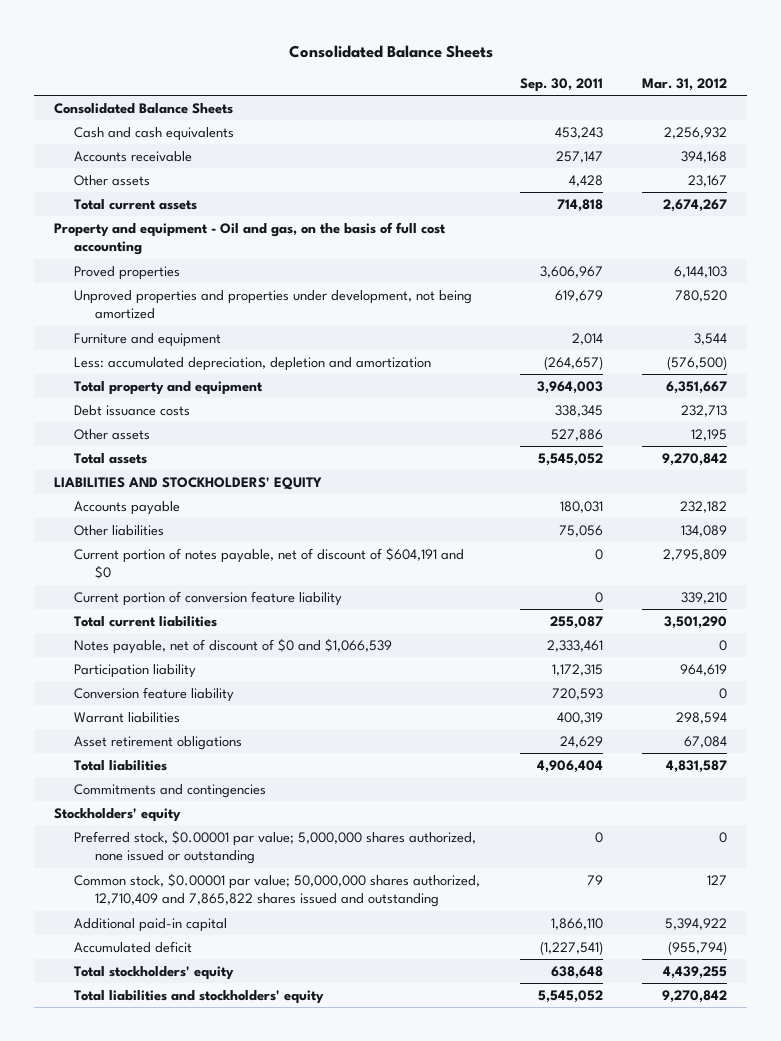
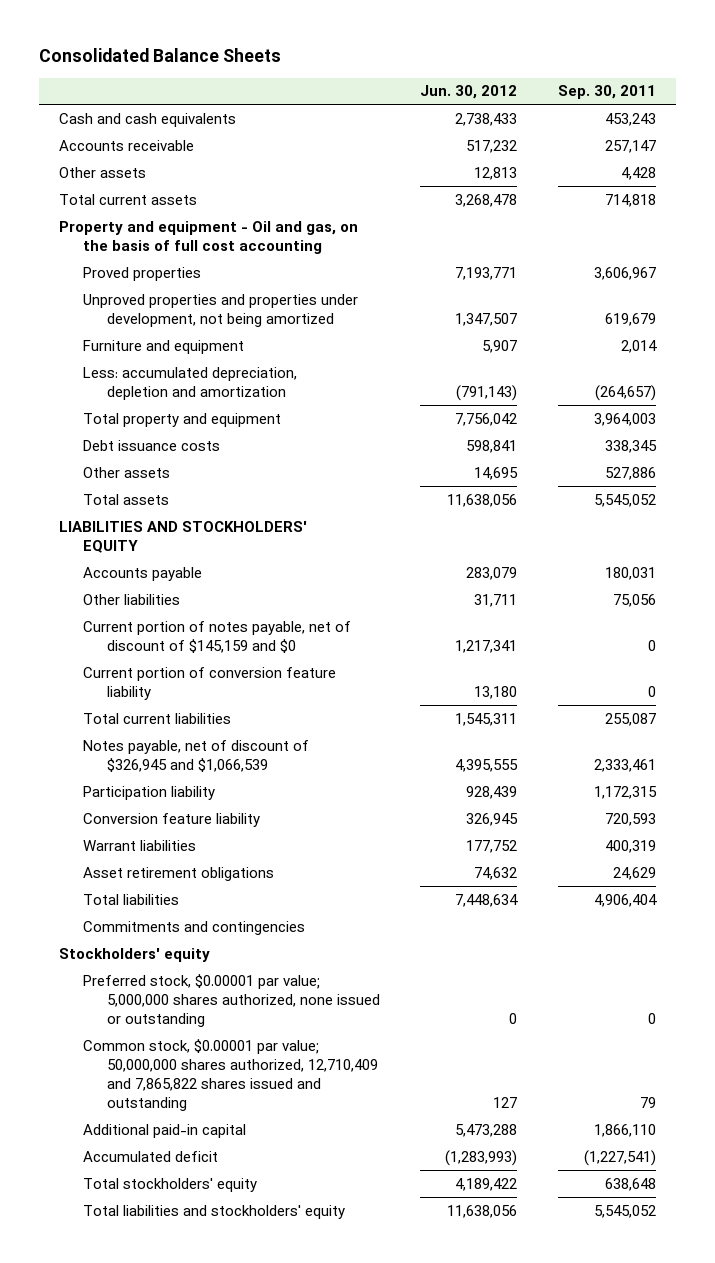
- | Sep. 30, 2011 | Mar. 31, 2012
+ | Jun. 30, 2012 | Sep. 30, 2011
- Consolidated Balance Sheets
- Current portion of notes payable, net of discount of $604,191 and $0 | 0 | 2,795,809
+ Current portion of notes payable, net of discount of $145,159 and $0 | 1,217,341 | 0
- Notes payable, net of discount of $0 and $1,066,539 | 2,333,461 | 0
+ Notes payable, net of discount of $326,945 and $1,066,539 | 4,395,555 | 2,333,461

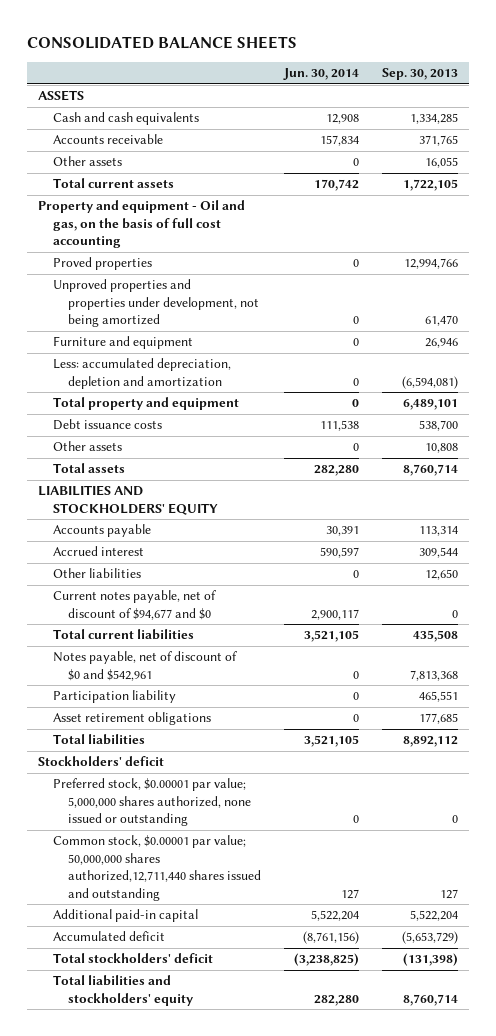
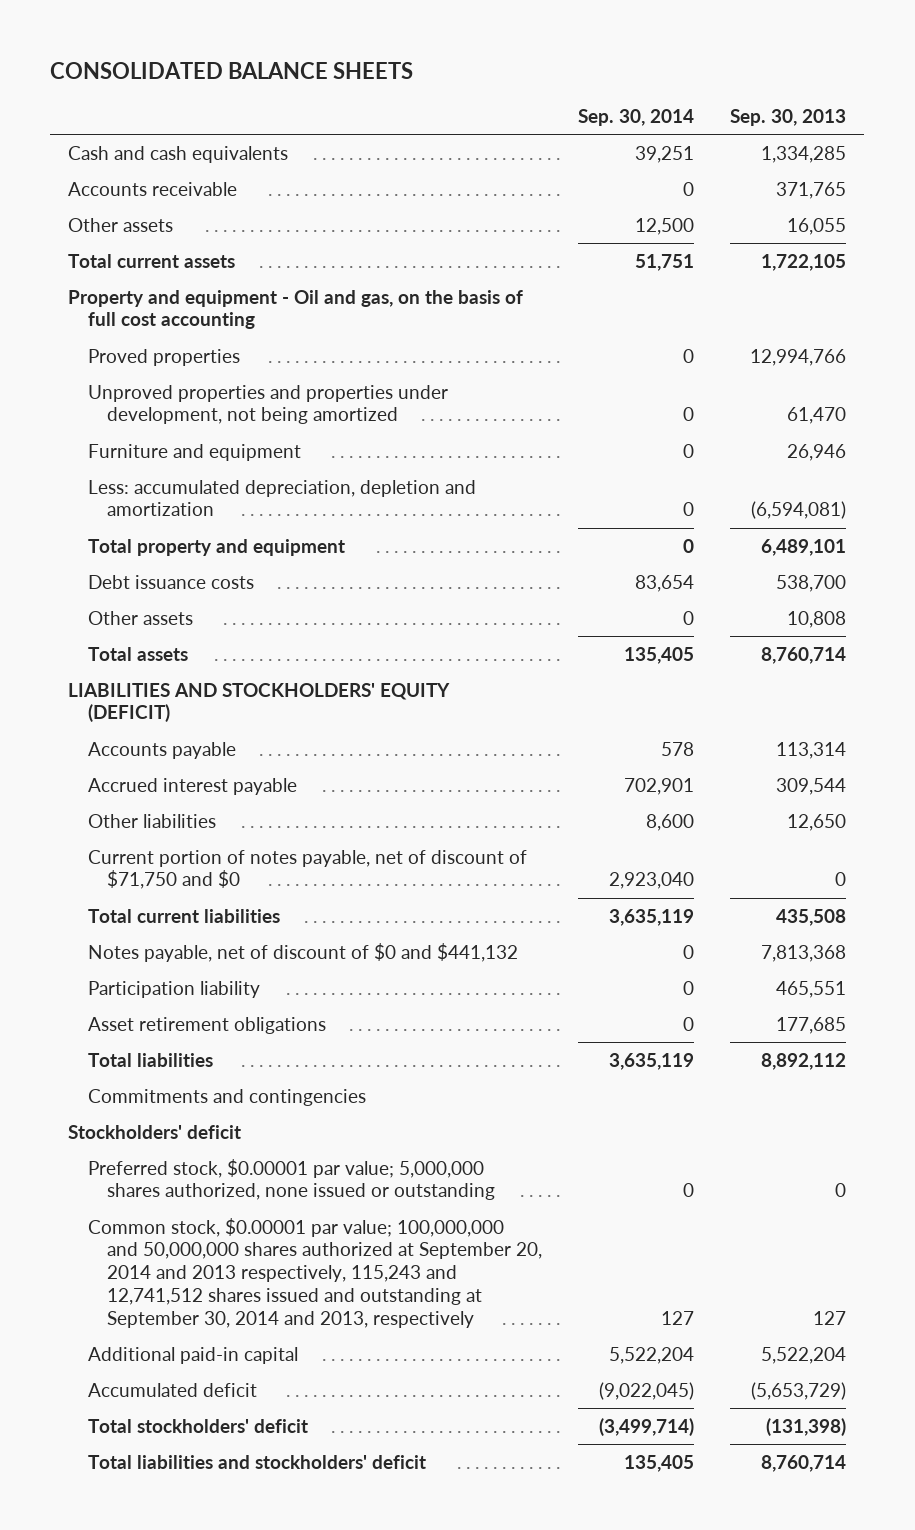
- | Jun. 30, 2014 | Sep. 30, 2013
+ | Sep. 30, 2014 | Sep. 30, 2013
- ASSETS
- LIABILITIES AND STOCKHOLDERS' EQUITY
+ LIABILITIES AND STOCKHOLDERS' EQUITY (DEFICIT)
- Accrued interest | 590,597 | 309,544
+ Accrued interest payable | 702,901 | 309,544
- Current notes payable, net of discount of $94,677 and $0 | 2,900,117 | 0
+ Current portion of notes payable, net of discount of $71,750 and $0 | 2,923,040 | 0
- Notes payable, net of discount of $0 and $542,961 | 0 | 7,813,368
+ Notes payable, net of discount of $0 and $441,132 | 0 | 7,813,368
+ Commitments and contingencies
- Common stock, $0.00001 par value; 50,000,000 shares authorized,12,711,440 shares issued and outstanding | 127 | 127
+ Common stock, $0.00001 par value; 100,000,000 and 50,000,000 shares authorized at September 20, 2014 and 2013 respectively, 115,243 and 12,741,512 shares issued and outstanding at September 30, 2014 and 2013, respectively | 127 | 127
- Total liabilities and stockholders' equity | 282,280 | 8,760,714
+ Total liabilities and stockholders' deficit | 135,405 | 8,760,714

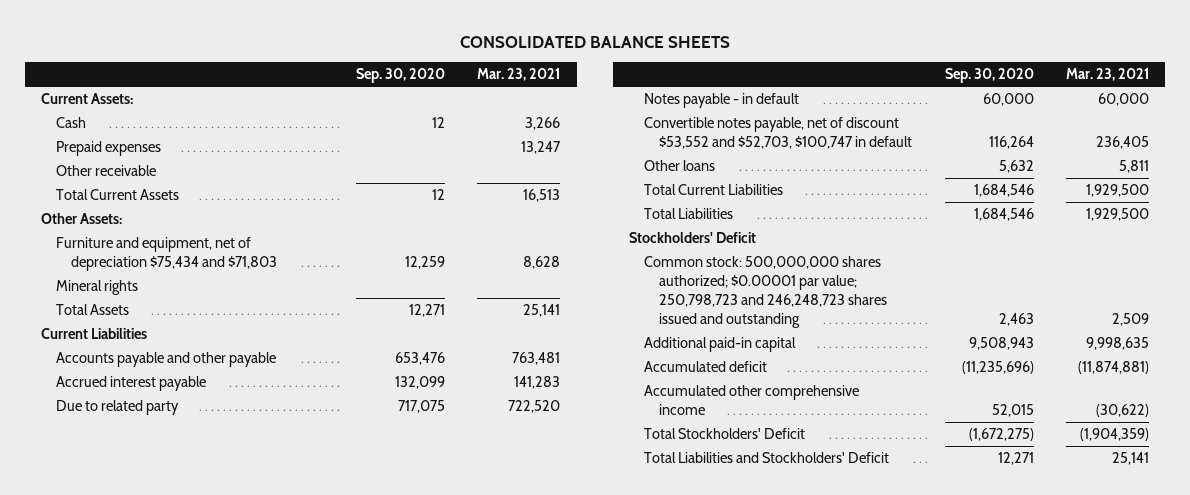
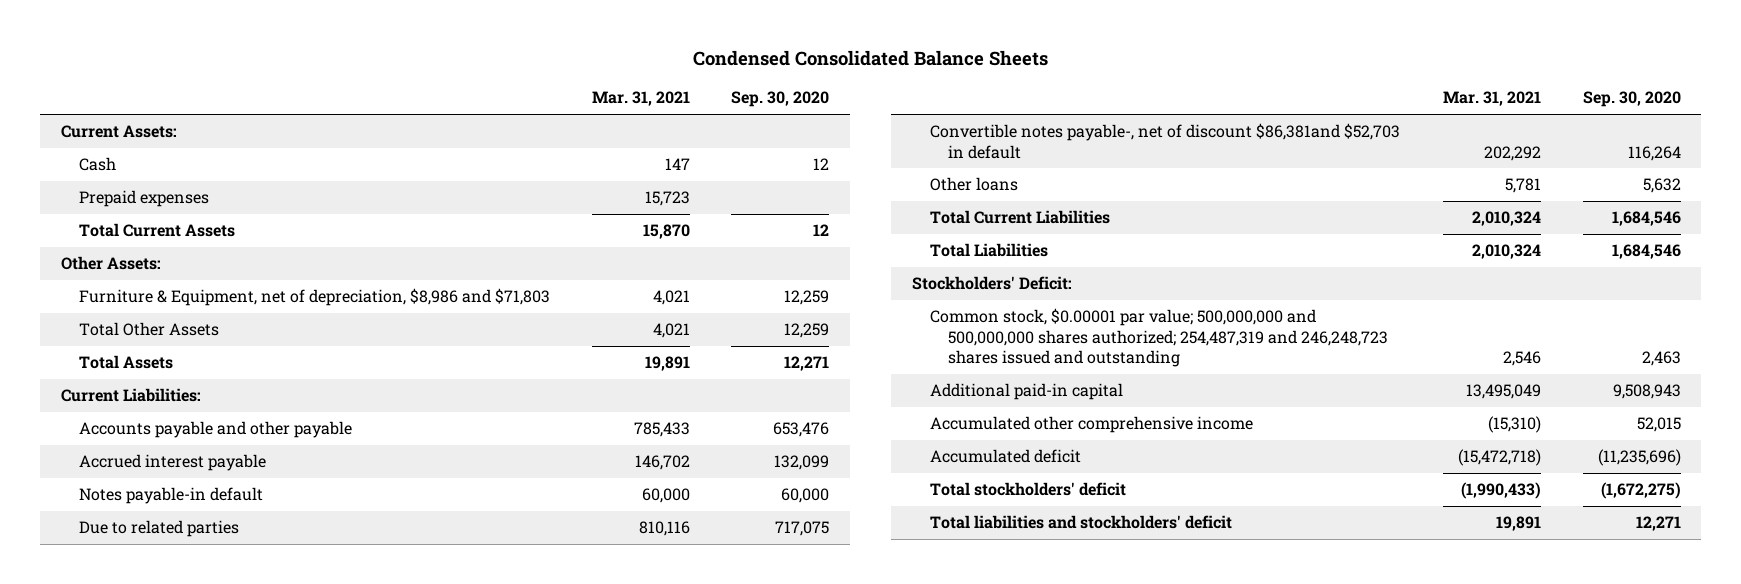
- CONSOLIDATED BALANCE SHEETS
+ Condensed Consolidated Balance Sheets
- | Sep. 30, 2020 | Mar. 23, 2021
+ | Mar. 31, 2021 | Sep. 30, 2020
- Other receivable
- Furniture and equipment, net of depreciation $75,434 and $71,803 | 12,259 | 8,628
- Mineral rights
+ Furniture & Equipment, net of depreciation, $8,986 and $71,803 | 4,021 | 12,259
+ Total Other Assets | 4,021 | 12,259
- Current Liabilities
+ Current Liabilities:
- Due to related party | 717,075 | 722,520
- Notes payable - in default | 60,000 | 60,000
- Convertible notes payable, net of discount $53,552 and $52,703, $100,747 in default | 116,264 | 236,405
+ Notes payable-in default | 60,000 | 60,000
+ Due to related parties | 810,116 | 717,075
+ Convertible notes payable-, net of discount $86,381and $52,703 in default | 202,292 | 116,264
- Stockholders' Deficit
- Common stock: 500,000,000 shares authorized; $0.00001 par value; 250,798,723 and 246,248,723 shares issued and outstanding | 2,463 | 2,509
+ Stockholders' Deficit:
+ Common stock, $0.00001 par value; 500,000,000 and 500,000,000 shares authorized; 254,487,319 and 246,248,723 shares issued and outstanding | 2,546 | 2,463
- Total Stockholders' Deficit | (1,672,275) | (1,904,359)
- Total Liabilities and Stockholders' Deficit | 12,271 | 25,141
moved down: Accumulated deficit | (15,472,718) | (11,235,696)
+ Total stockholders' deficit | (1,990,433) | (1,672,275)
+ Total liabilities and stockholders' deficit | 19,891 | 12,271

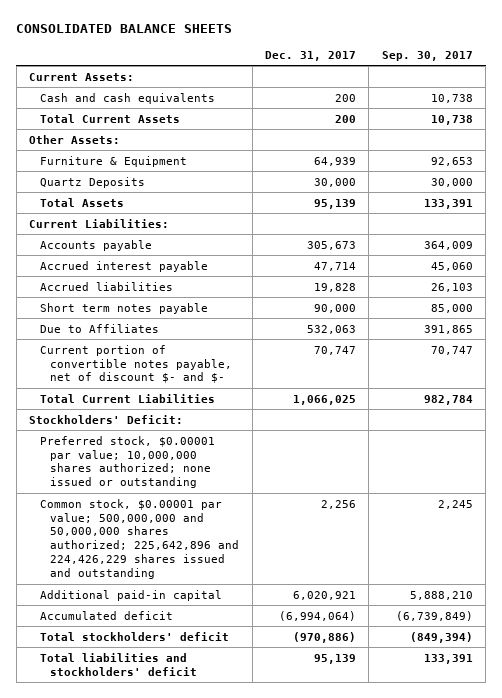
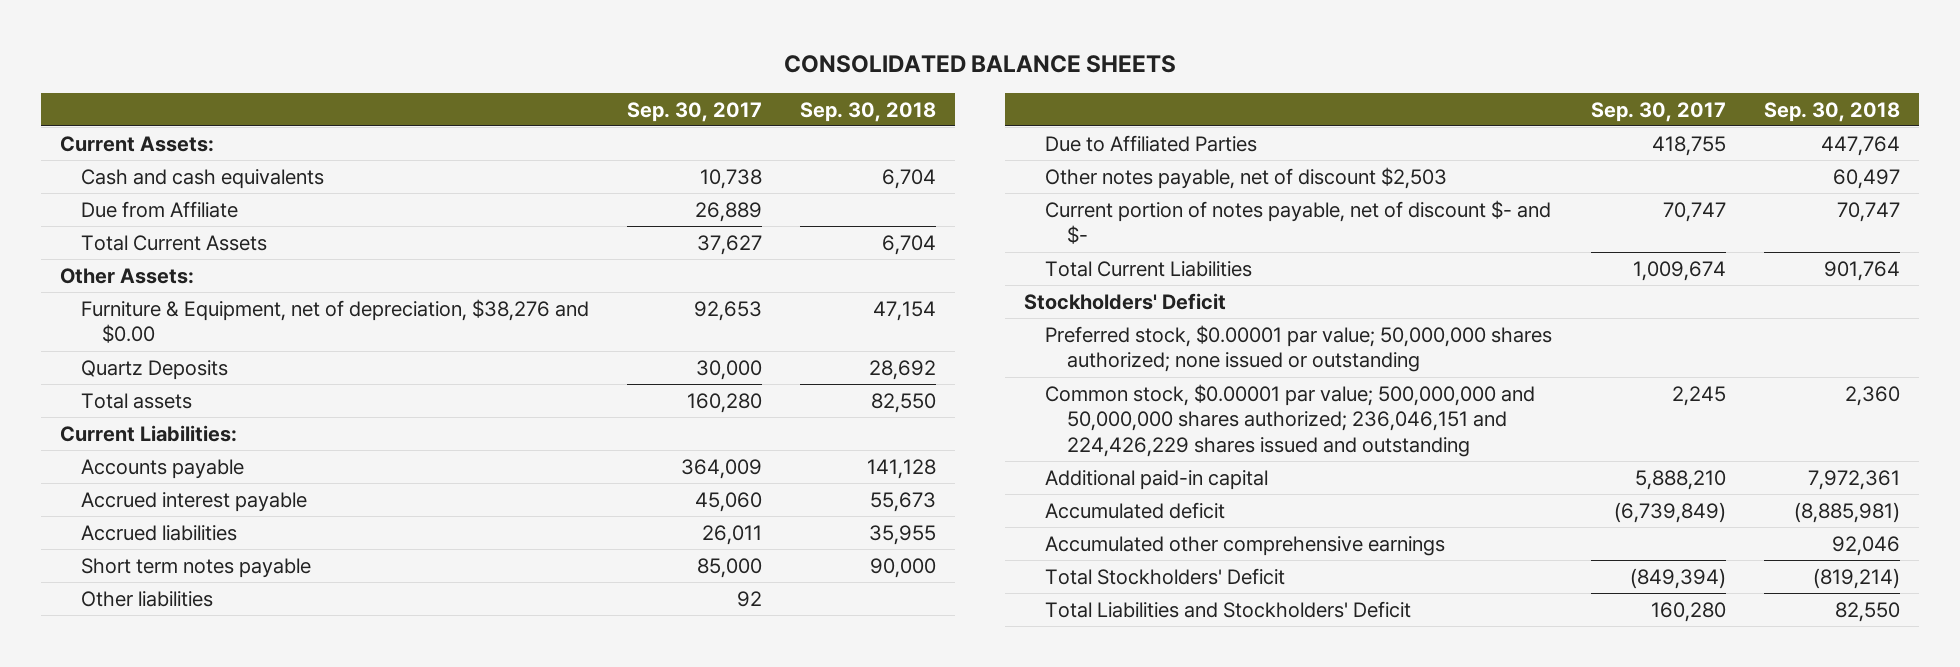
- | Dec. 31, 2017 | Sep. 30, 2017
+ | Sep. 30, 2017 | Sep. 30, 2018
- Total Current Assets | 200 | 10,738
+ Due from Affiliate | 26,889 |
+ Total Current Assets | 37,627 | 6,704
- Furniture & Equipment | 64,939 | 92,653
+ Furniture & Equipment, net of depreciation, $38,276 and $0.00 | 92,653 | 47,154
- Total Assets | 95,139 | 133,391
+ Total assets | 160,280 | 82,550
- Accrued liabilities | 19,828 | 26,103
+ Accrued liabilities | 26,011 | 35,955
- Due to Affiliates | 532,063 | 391,865
- Current portion of convertible notes payable, net of discount $- and $- | 70,747 | 70,747
- Total Current Liabilities | 1,066,025 | 982,784
- Stockholders' Deficit:
- Preferred stock, $0.00001 par value; 10,000,000 shares authorized; none issued or outstanding
- Common stock, $0.00001 par value; 500,000,000 and 50,000,000 shares authorized; 225,642,896 and 224,426,229 shares issued and outstanding | 2,256 | 2,245
+ Other liabilities | 92 |
+ Due to Affiliated Parties | 418,755 | 447,764
+ Other notes payable, net of discount $2,503 | | 60,497
+ Current portion of notes payable, net of discount $- and $- | 70,747 | 70,747
+ Total Current Liabilities | 1,009,674 | 901,764
+ Stockholders' Deficit
+ Preferred stock, $0.00001 par value; 50,000,000 shares authorized; none issued or outstanding
+ Common stock, $0.00001 par value; 500,000,000 and 50,000,000 shares authorized; 236,046,151 and 224,426,229 shares issued and outstanding | 2,245 | 2,360
- Total stockholders' deficit | (970,886) | (849,394)
- Total liabilities and stockholders' deficit | 95,139 | 133,391
+ Accumulated other comprehensive earnings | | 92,046
+ Total Stockholders' Deficit | (849,394) | (819,214)
+ Total Liabilities and Stockholders' Deficit | 160,280 | 82,550

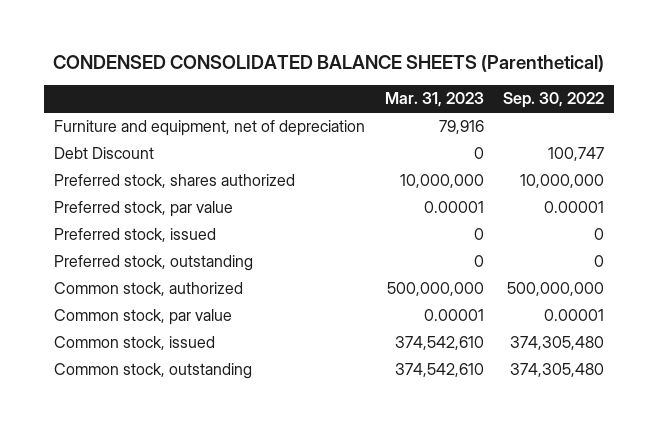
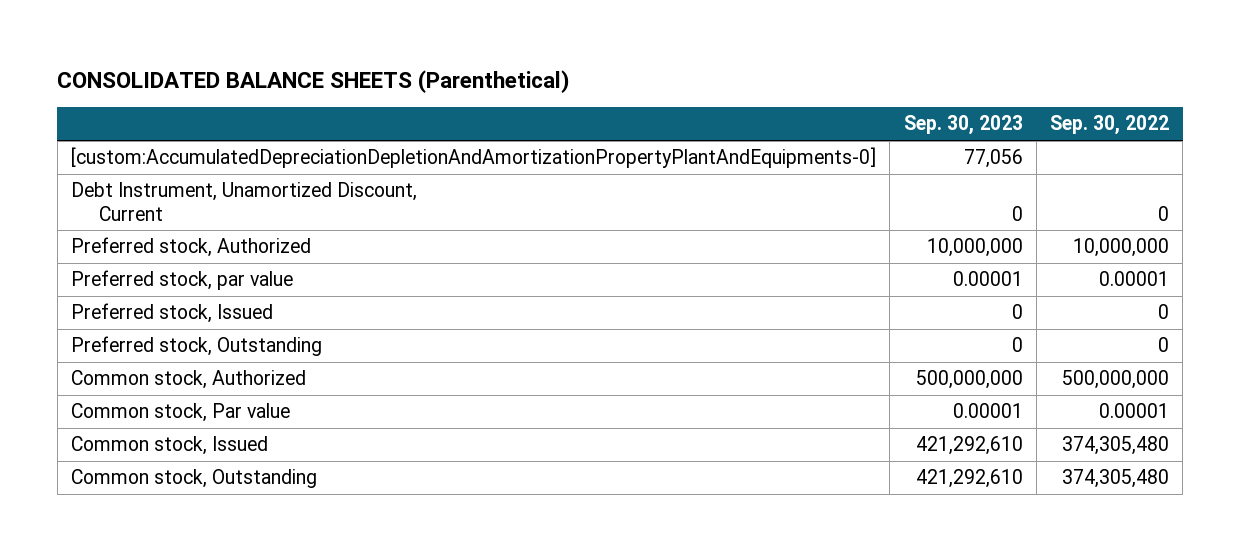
- CONDENSED CONSOLIDATED BALANCE SHEETS (Parenthetical)
+ CONSOLIDATED BALANCE SHEETS (Parenthetical)
- | Mar. 31, 2023 | Sep. 30, 2022
+ | Sep. 30, 2023 | Sep. 30, 2022
- Furniture and equipment, net of depreciation | 79,916 |
- Debt Discount | 0 | 100,747
- Preferred stock, shares authorized | 10,000,000 | 10,000,000
+ [custom:AccumulatedDepreciationDepletionAndAmortizationPropertyPlantAndEquipments-0] | 77,056 |
+ Debt Instrument, Unamortized Discount, Current | 0 | 0
+ Preferred stock, Authorized | 10,000,000 | 10,000,000
- Preferred stock, issued | 0 | 0
- Preferred stock, outstanding | 0 | 0
- Common stock, authorized | 500,000,000 | 500,000,000
- Common stock, par value | 0.00001 | 0.00001
- Common stock, issued | 374,542,610 | 374,305,480
- Common stock, outstanding | 374,542,610 | 374,305,480
+ Preferred stock, Issued | 0 | 0
+ Preferred stock, Outstanding | 0 | 0
+ Common stock, Authorized | 500,000,000 | 500,000,000
+ Common stock, Par value | 0.00001 | 0.00001
+ Common stock, Issued | 421,292,610 | 374,305,480
+ Common stock, Outstanding | 421,292,610 | 374,305,480

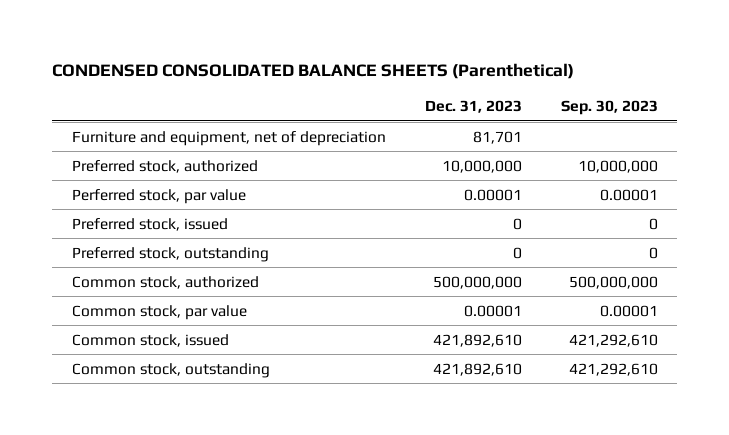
- CONSOLIDATED BALANCE SHEETS (Parenthetical)
+ CONDENSED CONSOLIDATED BALANCE SHEETS (Parenthetical)
- | Sep. 30, 2023 | Sep. 30, 2022
+ | Dec. 31, 2023 | Sep. 30, 2023
- [custom:AccumulatedDepreciationDepletionAndAmortizationPropertyPlantAndEquipments-0] | 77,056 |
- Debt Instrument, Unamortized Discount, Current | 0 | 0
- Preferred stock, Authorized | 10,000,000 | 10,000,000
- Preferred stock, par value | 0.00001 | 0.00001
- Preferred stock, Issued | 0 | 0
- Preferred stock, Outstanding | 0 | 0
- Common stock, Authorized | 500,000,000 | 500,000,000
- Common stock, Par value | 0.00001 | 0.00001
- Common stock, Issued | 421,292,610 | 374,305,480
- Common stock, Outstanding | 421,292,610 | 374,305,480
+ Furniture and equipment, net of depreciation | 81,701 |
+ Preferred stock, authorized | 10,000,000 | 10,000,000
+ Perferred stock, par value | 0.00001 | 0.00001
+ Preferred stock, issued | 0 | 0
+ Preferred stock, outstanding | 0 | 0
+ Common stock, authorized | 500,000,000 | 500,000,000
+ Common stock, par value | 0.00001 | 0.00001
+ Common stock, issued | 421,892,610 | 421,292,610
+ Common stock, outstanding | 421,892,610 | 421,292,610

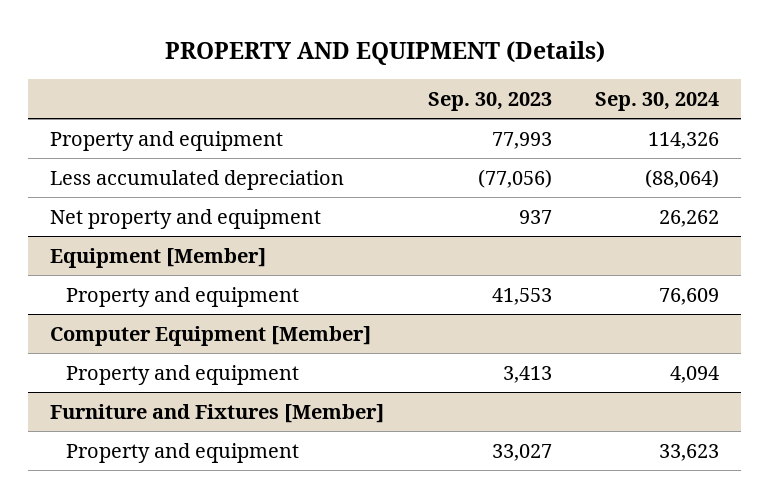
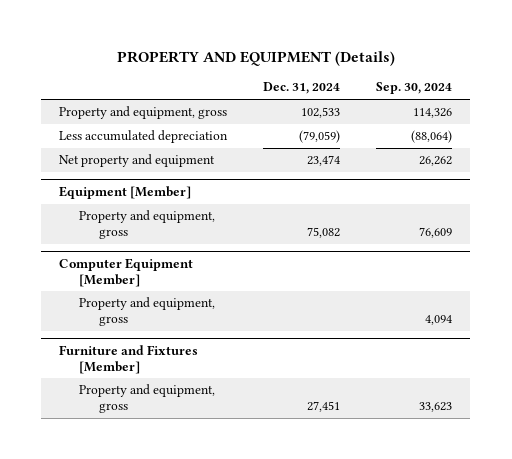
- | Sep. 30, 2023 | Sep. 30, 2024
+ | Dec. 31, 2024 | Sep. 30, 2024
- Property and equipment | 77,993 | 114,326
+ Property and equipment, gross | 102,533 | 114,326
@ Equipment [Member]
- Property and equipment | 41,553 | 76,609
+ Property and equipment, gross | 75,082 | 76,609
@ Computer Equipment [Member]
- Property and equipment | 3,413 | 4,094
+ Property and equipment, gross | | 4,094
@ Furniture and Fixtures [Member]
- Property and equipment | 33,027 | 33,623
+ Property and equipment, gross | 27,451 | 33,623

